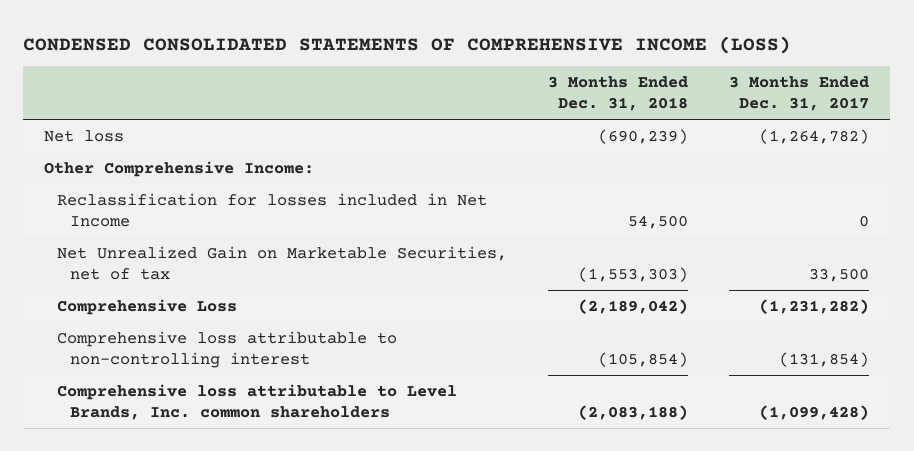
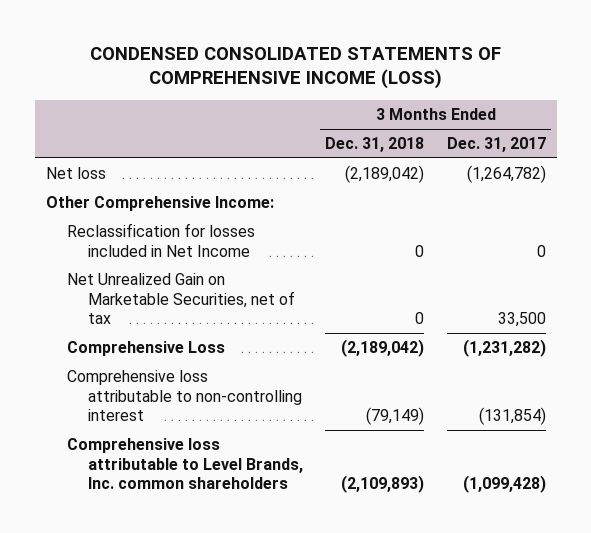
- Net loss | (690,239) | (1,264,782)
+ Net loss | (2,189,042) | (1,264,782)
- Reclassification for losses included in Net Income | 54,500 | 0
- Net Unrealized Gain on Marketable Securities, net of tax | (1,553,303) | 33,500
+ Reclassification for losses included in Net Income | 0 | 0
+ Net Unrealized Gain on Marketable Securities, net of tax | 0 | 33,500
- Comprehensive loss attributable to non-controlling interest | (105,854) | (131,854)
- Comprehensive loss attributable to Level Brands, Inc. common shareholders | (2,083,188) | (1,099,428)
+ Comprehensive loss attributable to non-controlling interest | (79,149) | (131,854)
+ Comprehensive loss attributable to Level Brands, Inc. common shareholders | (2,109,893) | (1,099,428)

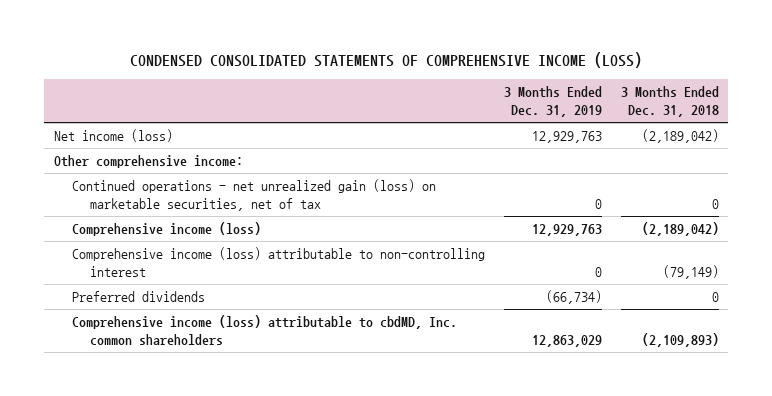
- | 3 Months Ended Dec. 31, 2018 | 3 Months Ended Dec. 31, 2017
+ | 3 Months Ended Dec. 31, 2019 | 3 Months Ended Dec. 31, 2018
- Net loss | (2,189,042) | (1,264,782)
- Other Comprehensive Income:
- Reclassification for losses included in Net Income | 0 | 0
- Net Unrealized Gain on Marketable Securities, net of tax | 0 | 33,500
- Comprehensive Loss | (2,189,042) | (1,231,282)
- Comprehensive loss attributable to non-controlling interest | (79,149) | (131,854)
- Comprehensive loss attributable to Level Brands, Inc. common shareholders | (2,109,893) | (1,099,428)
+ Net income (loss) | 12,929,763 | (2,189,042)
+ Other comprehensive income:
+ Continued operations - net unrealized gain (loss) on marketable securities, net of tax | 0 | 0
+ Comprehensive income (loss) | 12,929,763 | (2,189,042)
+ Comprehensive income (loss) attributable to non-controlling interest | 0 | (79,149)
+ Preferred dividends | (66,734) | 0
+ Comprehensive income (loss) attributable to cbdMD, Inc. common shareholders | 12,863,029 | (2,109,893)

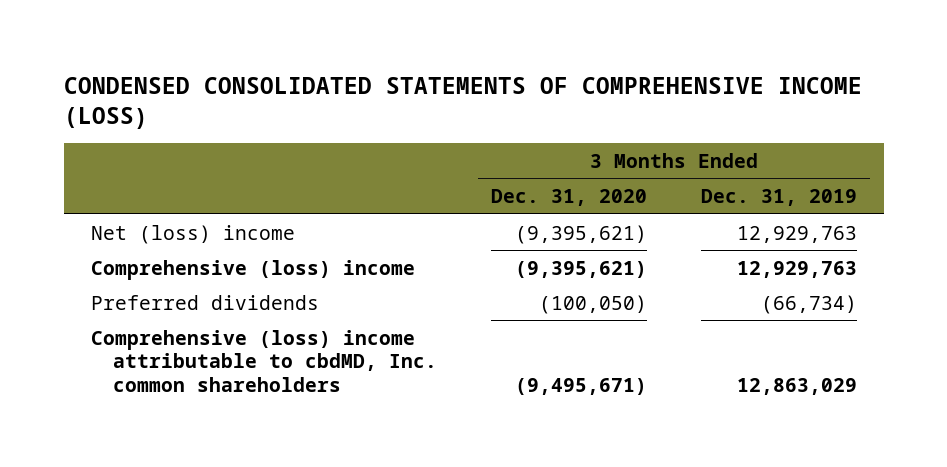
- | 3 Months Ended Dec. 31, 2019 | 3 Months Ended Dec. 31, 2018
+ | 3 Months Ended Dec. 31, 2020 | 3 Months Ended Dec. 31, 2019
- Net income (loss) | 12,929,763 | (2,189,042)
- Other comprehensive income:
- Continued operations - net unrealized gain (loss) on marketable securities, net of tax | 0 | 0
- Comprehensive income (loss) | 12,929,763 | (2,189,042)
- Comprehensive income (loss) attributable to non-controlling interest | 0 | (79,149)
+ Net (loss) income | (9,395,621) | 12,929,763
+ Comprehensive (loss) income | (9,395,621) | 12,929,763
- Comprehensive income (loss) attributable to cbdMD, Inc. common shareholders | 12,863,029 | (2,109,893)
+ Comprehensive (loss) income attributable to cbdMD, Inc. common shareholders | (9,495,671) | 12,863,029

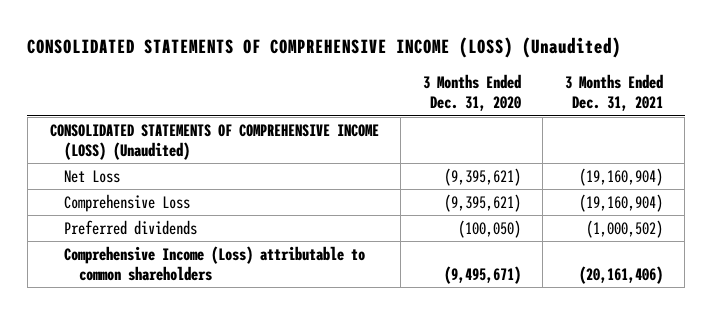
- CONDENSED CONSOLIDATED STATEMENTS OF COMPREHENSIVE INCOME (LOSS)
+ CONSOLIDATED STATEMENTS OF COMPREHENSIVE INCOME (LOSS) (Unaudited)
- | 3 Months Ended Dec. 31, 2020 | 3 Months Ended Dec. 31, 2019
+ | 3 Months Ended Dec. 31, 2020 | 3 Months Ended Dec. 31, 2021
- Net (loss) income | (9,395,621) | 12,929,763
- Comprehensive (loss) income | (9,395,621) | 12,929,763
+ CONSOLIDATED STATEMENTS OF COMPREHENSIVE INCOME (LOSS) (Unaudited)
+ Net Loss | (9,395,621) | (19,160,904)
+ Comprehensive Loss | (9,395,621) | (19,160,904)
- Comprehensive (loss) income attributable to cbdMD, Inc. common shareholders | (9,495,671) | 12,863,029
+ Comprehensive Income (Loss) attributable to common shareholders | (9,495,671) | (20,161,406)

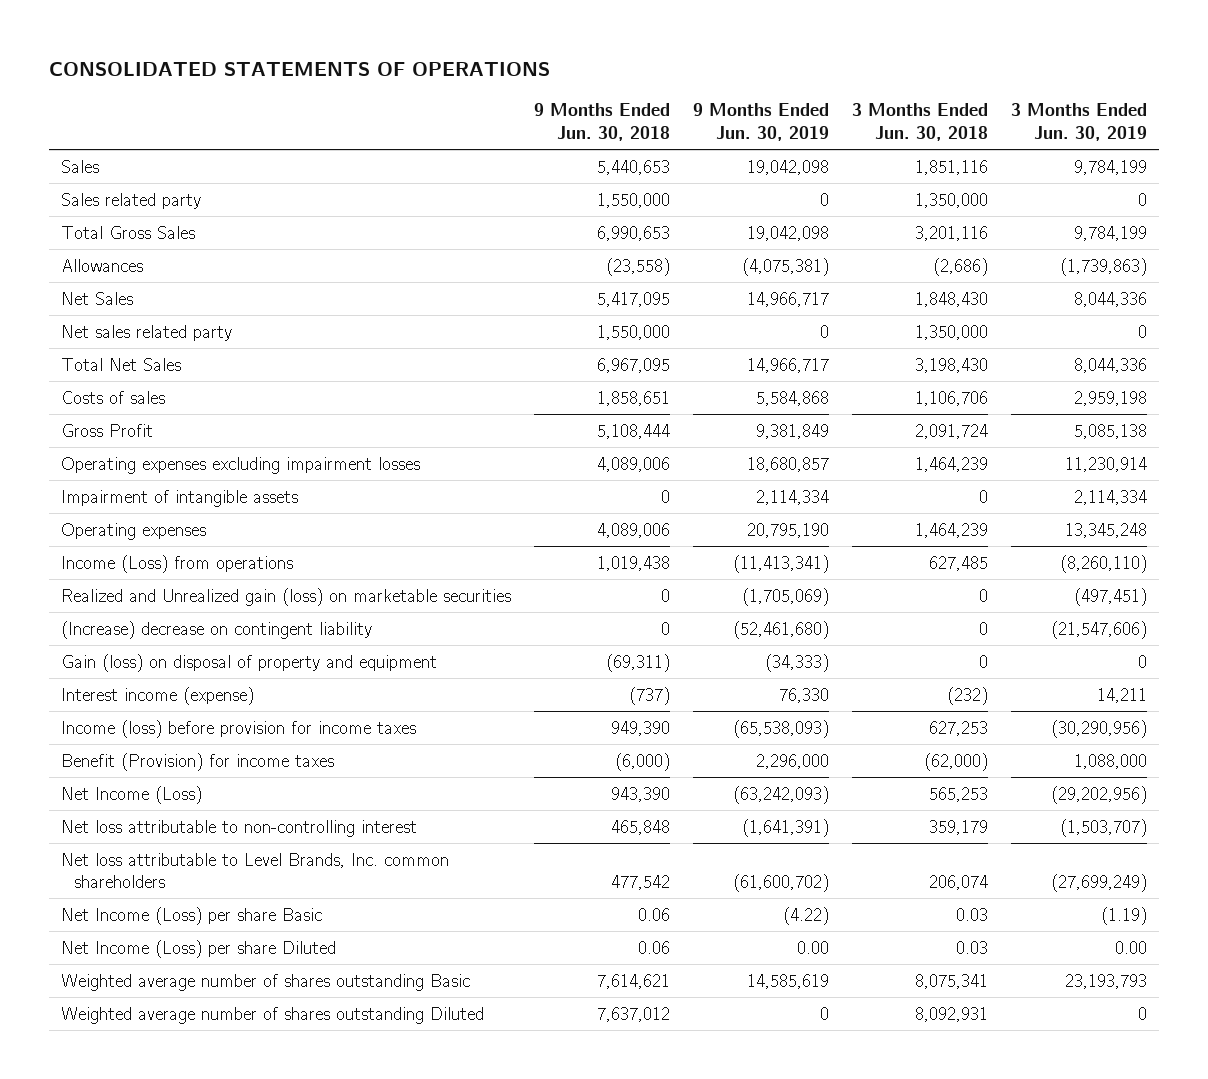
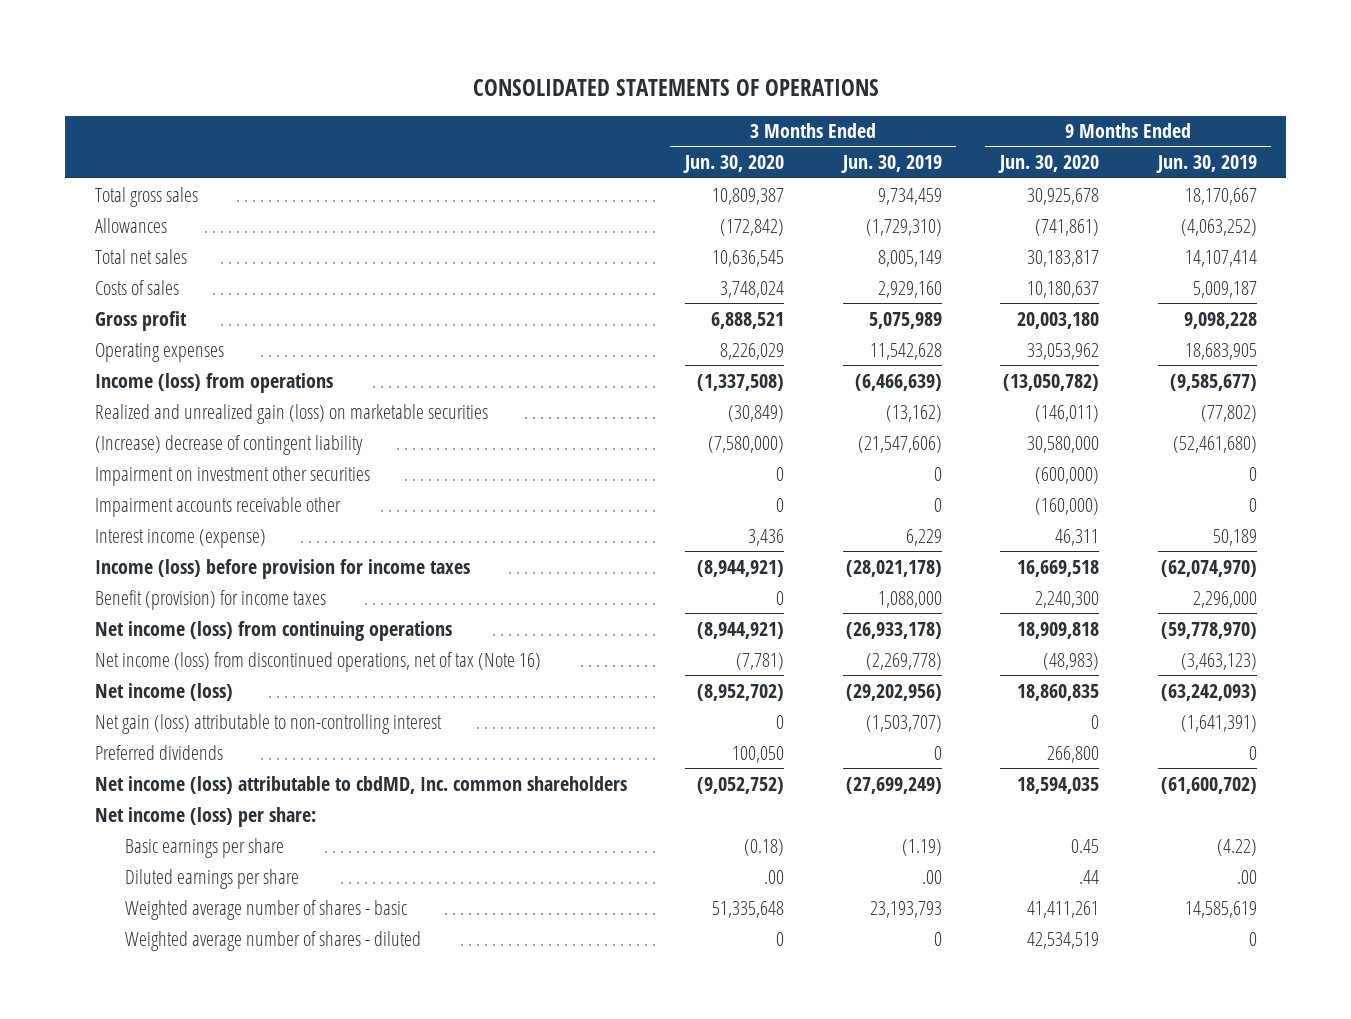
- | 9 Months Ended Jun. 30, 2018 | 9 Months Ended Jun. 30, 2019 | 3 Months Ended Jun. 30, 2018 | 3 Months Ended Jun. 30, 2019
+ | 3 Months Ended Jun. 30, 2020 | 3 Months Ended Jun. 30, 2019 | 9 Months Ended Jun. 30, 2020 | 9 Months Ended Jun. 30, 2019
- Sales | 5,440,653 | 19,042,098 | 1,851,116 | 9,784,199
- Sales related party | 1,550,000 | 0 | 1,350,000 | 0
- Total Gross Sales | 6,990,653 | 19,042,098 | 3,201,116 | 9,784,199
- Allowances | (23,558) | (4,075,381) | (2,686) | (1,739,863)
- Net Sales | 5,417,095 | 14,966,717 | 1,848,430 | 8,044,336
- Net sales related party | 1,550,000 | 0 | 1,350,000 | 0
- Total Net Sales | 6,967,095 | 14,966,717 | 3,198,430 | 8,044,336
- Costs of sales | 1,858,651 | 5,584,868 | 1,106,706 | 2,959,198
- Gross Profit | 5,108,444 | 9,381,849 | 2,091,724 | 5,085,138
- Operating expenses excluding impairment losses | 4,089,006 | 18,680,857 | 1,464,239 | 11,230,914
- Impairment of intangible assets | 0 | 2,114,334 | 0 | 2,114,334
- Operating expenses | 4,089,006 | 20,795,190 | 1,464,239 | 13,345,248
- Income (Loss) from operations | 1,019,438 | (11,413,341) | 627,485 | (8,260,110)
- Realized and Unrealized gain (loss) on marketable securities | 0 | (1,705,069) | 0 | (497,451)
- (Increase) decrease on contingent liability | 0 | (52,461,680) | 0 | (21,547,606)
- Gain (loss) on disposal of property and equipment | (69,311) | (34,333) | 0 | 0
- Interest income (expense) | (737) | 76,330 | (232) | 14,211
- Income (loss) before provision for income taxes | 949,390 | (65,538,093) | 627,253 | (30,290,956)
- Benefit (Provision) for income taxes | (6,000) | 2,296,000 | (62,000) | 1,088,000
- Net Income (Loss) | 943,390 | (63,242,093) | 565,253 | (29,202,956)
- Net loss attributable to non-controlling interest | 465,848 | (1,641,391) | 359,179 | (1,503,707)
- Net loss attributable to Level Brands, Inc. common shareholders | 477,542 | (61,600,702) | 206,074 | (27,699,249)
- Net Income (Loss) per share Basic | 0.06 | (4.22) | 0.03 | (1.19)
- Net Income (Loss) per share Diluted | 0.06 | 0.00 | 0.03 | 0.00
- Weighted average number of shares outstanding Basic | 7,614,621 | 14,585,619 | 8,075,341 | 23,193,793
- Weighted average number of shares outstanding Diluted | 7,637,012 | 0 | 8,092,931 | 0
+ Total gross sales | 10,809,387 | 9,734,459 | 30,925,678 | 18,170,667
+ Allowances | (172,842) | (1,729,310) | (741,861) | (4,063,252)
+ Total net sales | 10,636,545 | 8,005,149 | 30,183,817 | 14,107,414
+ Costs of sales | 3,748,024 | 2,929,160 | 10,180,637 | 5,009,187
+ Gross profit | 6,888,521 | 5,075,989 | 20,003,180 | 9,098,228
+ Operating expenses | 8,226,029 | 11,542,628 | 33,053,962 | 18,683,905
+ Income (loss) from operations | (1,337,508) | (6,466,639) | (13,050,782) | (9,585,677)
+ Realized and unrealized gain (loss) on marketable securities | (30,849) | (13,162) | (146,011) | (77,802)
+ (Increase) decrease of contingent liability | (7,580,000) | (21,547,606) | 30,580,000 | (52,461,680)
+ Impairment on investment other securities | 0 | 0 | (600,000) | 0
+ Impairment accounts receivable other | 0 | 0 | (160,000) | 0
+ Interest income (expense) | 3,436 | 6,229 | 46,311 | 50,189
+ Income (loss) before provision for income taxes | (8,944,921) | (28,021,178) | 16,669,518 | (62,074,970)
+ Benefit (provision) for income taxes | 0 | 1,088,000 | 2,240,300 | 2,296,000
+ Net income (loss) from continuing operations | (8,944,921) | (26,933,178) | 18,909,818 | (59,778,970)
+ Net income (loss) from discontinued operations, net of tax (Note 16) | (7,781) | (2,269,778) | (48,983) | (3,463,123)
+ Net income (loss) | (8,952,702) | (29,202,956) | 18,860,835 | (63,242,093)
+ Net gain (loss) attributable to non-controlling interest | 0 | (1,503,707) | 0 | (1,641,391)
+ Preferred dividends | 100,050 | 0 | 266,800 | 0
+ Net income (loss) attributable to cbdMD, Inc. common shareholders | (9,052,752) | (27,699,249) | 18,594,035 | (61,600,702)
+ Net income (loss) per share:
+ Basic earnings per share | (0.18) | (1.19) | 0.45 | (4.22)
+ Diluted earnings per share | .00 | .00 | .44 | .00
+ Weighted average number of shares - basic | 51,335,648 | 23,193,793 | 41,411,261 | 14,585,619
+ Weighted average number of shares - diluted | 0 | 0 | 42,534,519 | 0

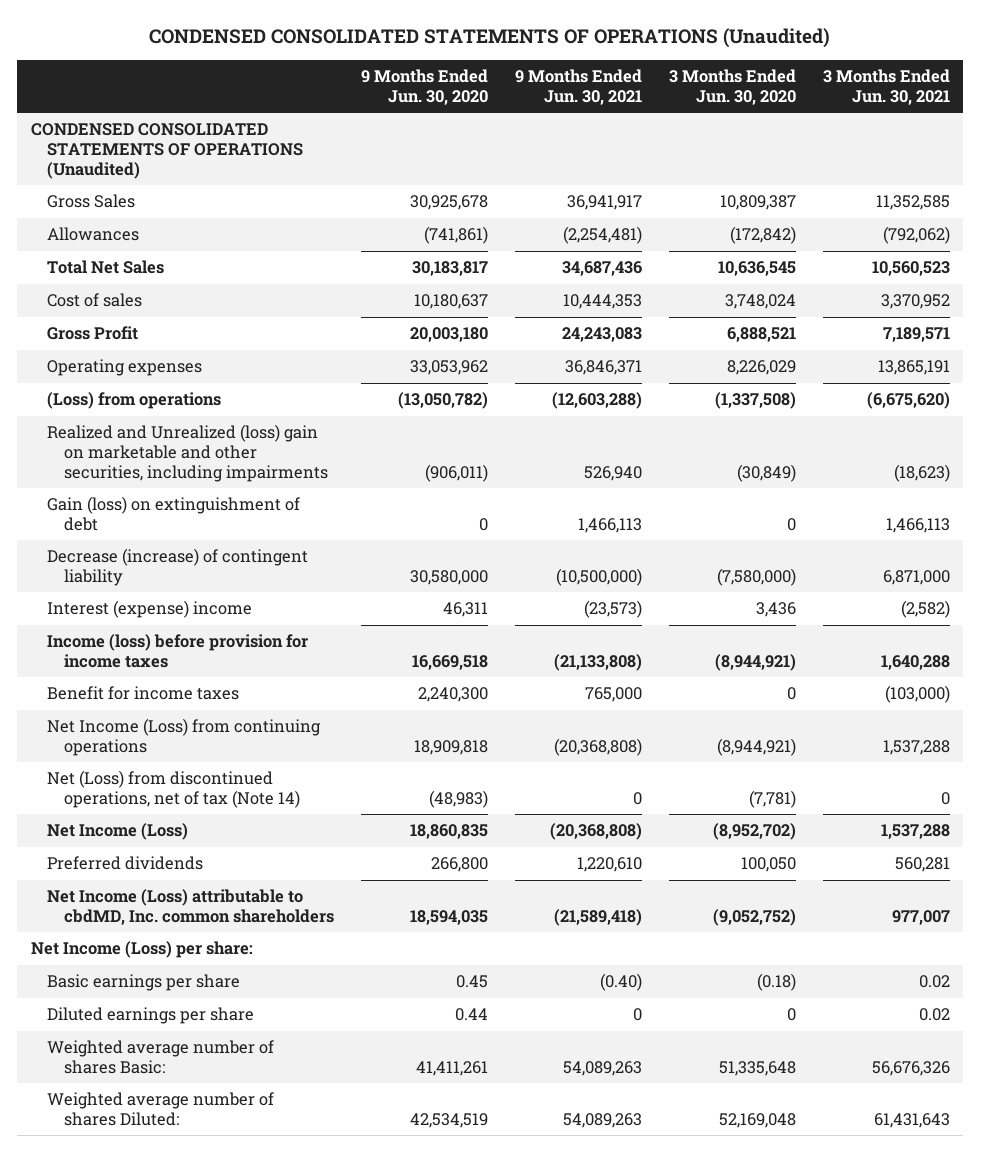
- CONSOLIDATED STATEMENTS OF OPERATIONS
+ CONDENSED CONSOLIDATED STATEMENTS OF OPERATIONS (Unaudited)
- | 3 Months Ended Jun. 30, 2020 | 3 Months Ended Jun. 30, 2019 | 9 Months Ended Jun. 30, 2020 | 9 Months Ended Jun. 30, 2019
+ | 9 Months Ended Jun. 30, 2020 | 9 Months Ended Jun. 30, 2021 | 3 Months Ended Jun. 30, 2020 | 3 Months Ended Jun. 30, 2021
- Total gross sales | 10,809,387 | 9,734,459 | 30,925,678 | 18,170,667
+ CONDENSED CONSOLIDATED STATEMENTS OF OPERATIONS (Unaudited)
+ Gross Sales | 30,925,678 | 36,941,917 | 10,809,387 | 11,352,585
- Total net sales | 10,636,545 | 8,005,149 | 30,183,817 | 14,107,414
- Costs of sales | 3,748,024 | 2,929,160 | 10,180,637 | 5,009,187
- Gross profit | 6,888,521 | 5,075,989 | 20,003,180 | 9,098,228
+ Total Net Sales | 30,183,817 | 34,687,436 | 10,636,545 | 10,560,523
+ Cost of sales | 10,180,637 | 10,444,353 | 3,748,024 | 3,370,952
+ Gross Profit | 20,003,180 | 24,243,083 | 6,888,521 | 7,189,571
- Income (loss) from operations | (1,337,508) | (6,466,639) | (13,050,782) | (9,585,677)
- Realized and unrealized gain (loss) on marketable securities | (30,849) | (13,162) | (146,011) | (77,802)
- (Increase) decrease of contingent liability | (7,580,000) | (21,547,606) | 30,580,000 | (52,461,680)
- Impairment on investment other securities | 0 | 0 | (600,000) | 0
- Impairment accounts receivable other | 0 | 0 | (160,000) | 0
- Interest income (expense) | 3,436 | 6,229 | 46,311 | 50,189
+ (Loss) from operations | (13,050,782) | (12,603,288) | (1,337,508) | (6,675,620)
+ Realized and Unrealized (loss) gain on marketable and other securities, including impairments | (906,011) | 526,940 | (30,849) | (18,623)
+ Gain (loss) on extinguishment of debt | 0 | 1,466,113 | 0 | 1,466,113
+ Decrease (increase) of contingent liability | 30,580,000 | (10,500,000) | (7,580,000) | 6,871,000
+ Interest (expense) income | 46,311 | (23,573) | 3,436 | (2,582)
- Benefit (provision) for income taxes | 0 | 1,088,000 | 2,240,300 | 2,296,000
- Net income (loss) from continuing operations | (8,944,921) | (26,933,178) | 18,909,818 | (59,778,970)
- Net income (loss) from discontinued operations, net of tax (Note 16) | (7,781) | (2,269,778) | (48,983) | (3,463,123)
- Net income (loss) | (8,952,702) | (29,202,956) | 18,860,835 | (63,242,093)
- Net gain (loss) attributable to non-controlling interest | 0 | (1,503,707) | 0 | (1,641,391)
+ Benefit for income taxes | 2,240,300 | 765,000 | 0 | (103,000)
+ Net Income (Loss) from continuing operations | 18,909,818 | (20,368,808) | (8,944,921) | 1,537,288
+ Net (Loss) from discontinued operations, net of tax (Note 14) | (48,983) | 0 | (7,781) | 0
+ Net Income (Loss) | 18,860,835 | (20,368,808) | (8,952,702) | 1,537,288
- Net income (loss) attributable to cbdMD, Inc. common shareholders | (9,052,752) | (27,699,249) | 18,594,035 | (61,600,702)
- Net income (loss) per share:
+ Net Income (Loss) attributable to cbdMD, Inc. common shareholders | 18,594,035 | (21,589,418) | (9,052,752) | 977,007
+ Net Income (Loss) per share:
- Diluted earnings per share | .00 | .00 | .44 | .00
- Weighted average number of shares - basic | 51,335,648 | 23,193,793 | 41,411,261 | 14,585,619
- Weighted average number of shares - diluted | 0 | 0 | 42,534,519 | 0
+ Diluted earnings per share | 0.44 | 0 | 0 | 0.02
+ Weighted average number of shares Basic: | 41,411,261 | 54,089,263 | 51,335,648 | 56,676,326
+ Weighted average number of shares Diluted: | 42,534,519 | 54,089,263 | 52,169,048 | 61,431,643

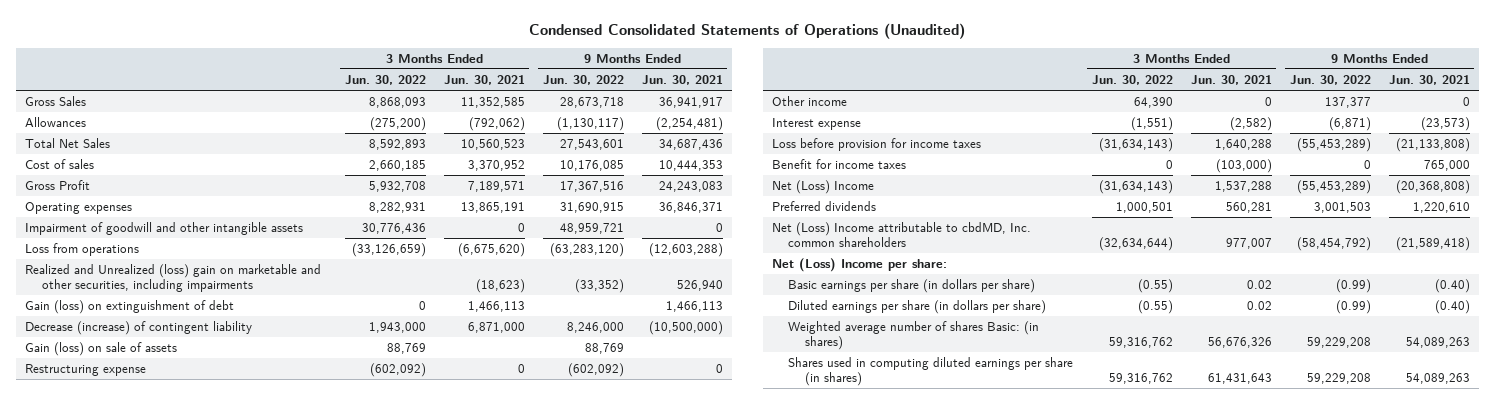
- CONDENSED CONSOLIDATED STATEMENTS OF OPERATIONS (Unaudited)
+ Condensed Consolidated Statements of Operations (Unaudited)
- | 9 Months Ended Jun. 30, 2020 | 9 Months Ended Jun. 30, 2021 | 3 Months Ended Jun. 30, 2020 | 3 Months Ended Jun. 30, 2021
+ | 3 Months Ended Jun. 30, 2022 | 3 Months Ended Jun. 30, 2021 | 9 Months Ended Jun. 30, 2022 | 9 Months Ended Jun. 30, 2021
- CONDENSED CONSOLIDATED STATEMENTS OF OPERATIONS (Unaudited)
- (Loss) from operations | (13,050,782) | (12,603,288) | (1,337,508) | (6,675,620)
+ Impairment of goodwill and other intangible assets | 30,776,436 | 0 | 48,959,721 | 0
+ Loss from operations | (33,126,659) | (6,675,620) | (63,283,120) | (12,603,288)
- Interest (expense) income | 46,311 | (23,573) | 3,436 | (2,582)
- Income (loss) before provision for income taxes | 16,669,518 | (21,133,808) | (8,944,921) | 1,640,288
+ Gain (loss) on sale of assets | 88,769 | | 88,769 |
+ Restructuring expense | (602,092) | 0 | (602,092) | 0
+ Other income | 64,390 | 0 | 137,377 | 0
+ Interest expense | (1,551) | (2,582) | (6,871) | (23,573)
+ Loss before provision for income taxes | (31,634,143) | 1,640,288 | (55,453,289) | (21,133,808)
- Net Income (Loss) from continuing operations | 18,909,818 | (20,368,808) | (8,944,921) | 1,537,288
- Net (Loss) from discontinued operations, net of tax (Note 14) | (48,983) | 0 | (7,781) | 0
- Net Income (Loss) | 18,860,835 | (20,368,808) | (8,952,702) | 1,537,288
+ Net (Loss) Income | (31,634,143) | 1,537,288 | (55,453,289) | (20,368,808)
- Net Income (Loss) attributable to cbdMD, Inc. common shareholders | 18,594,035 | (21,589,418) | (9,052,752) | 977,007
- Net Income (Loss) per share:
- Basic earnings per share | 0.45 | (0.40) | (0.18) | 0.02
- Diluted earnings per share | 0.44 | 0 | 0 | 0.02
- Weighted average number of shares Basic: | 41,411,261 | 54,089,263 | 51,335,648 | 56,676,326
- Weighted average number of shares Diluted: | 42,534,519 | 54,089,263 | 52,169,048 | 61,431,643
+ Net (Loss) Income attributable to cbdMD, Inc. common shareholders | (32,634,644) | 977,007 | (58,454,792) | (21,589,418)
+ Net (Loss) Income per share:
+ Basic earnings per share (in dollars per share) | (0.55) | 0.02 | (0.99) | (0.40)
+ Diluted earnings per share (in dollars per share) | (0.55) | 0.02 | (0.99) | (0.40)
+ Weighted average number of shares Basic: (in shares) | 59,316,762 | 56,676,326 | 59,229,208 | 54,089,263
+ Shares used in computing diluted earnings per share (in shares) | 59,316,762 | 61,431,643 | 59,229,208 | 54,089,263

